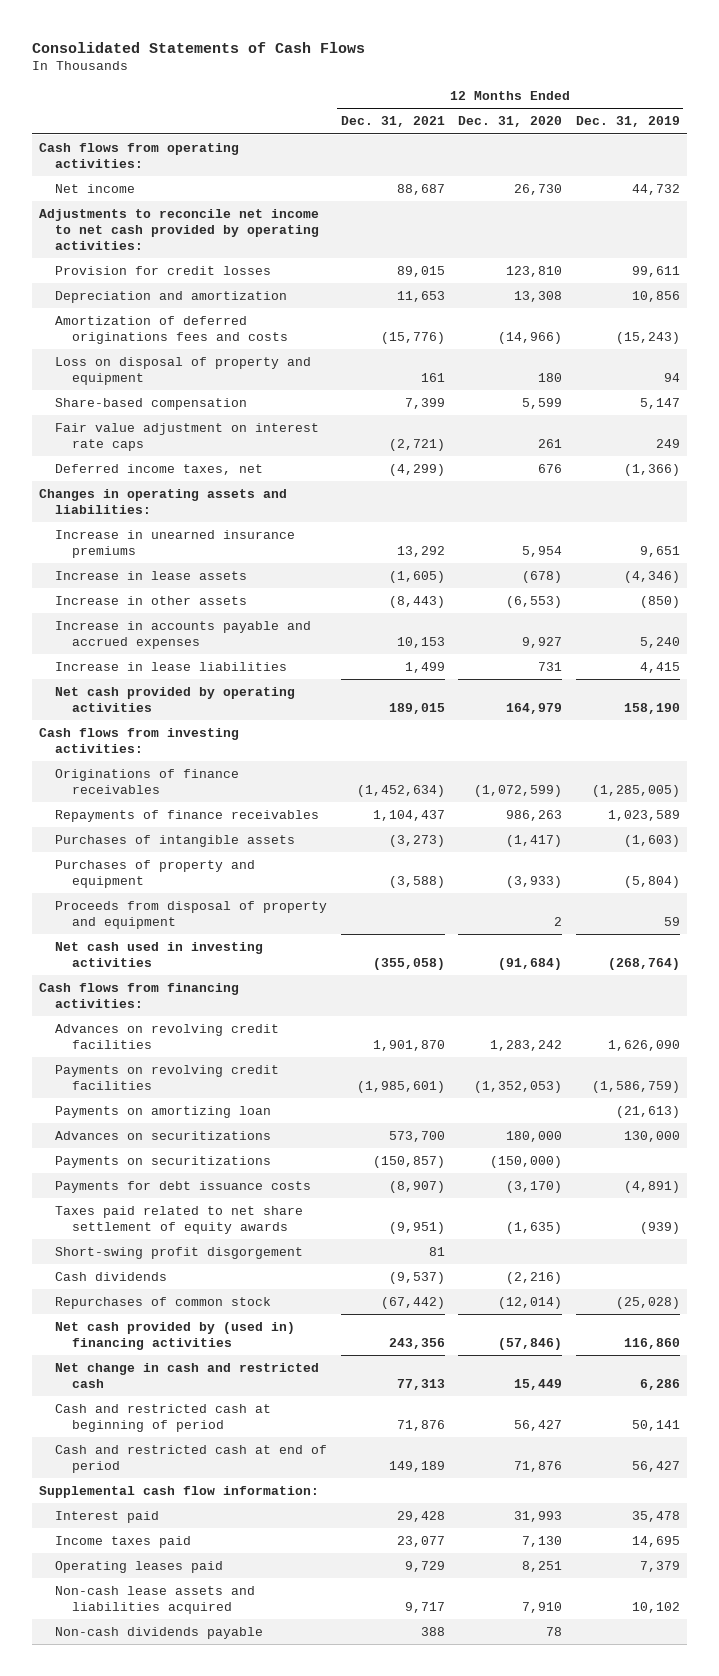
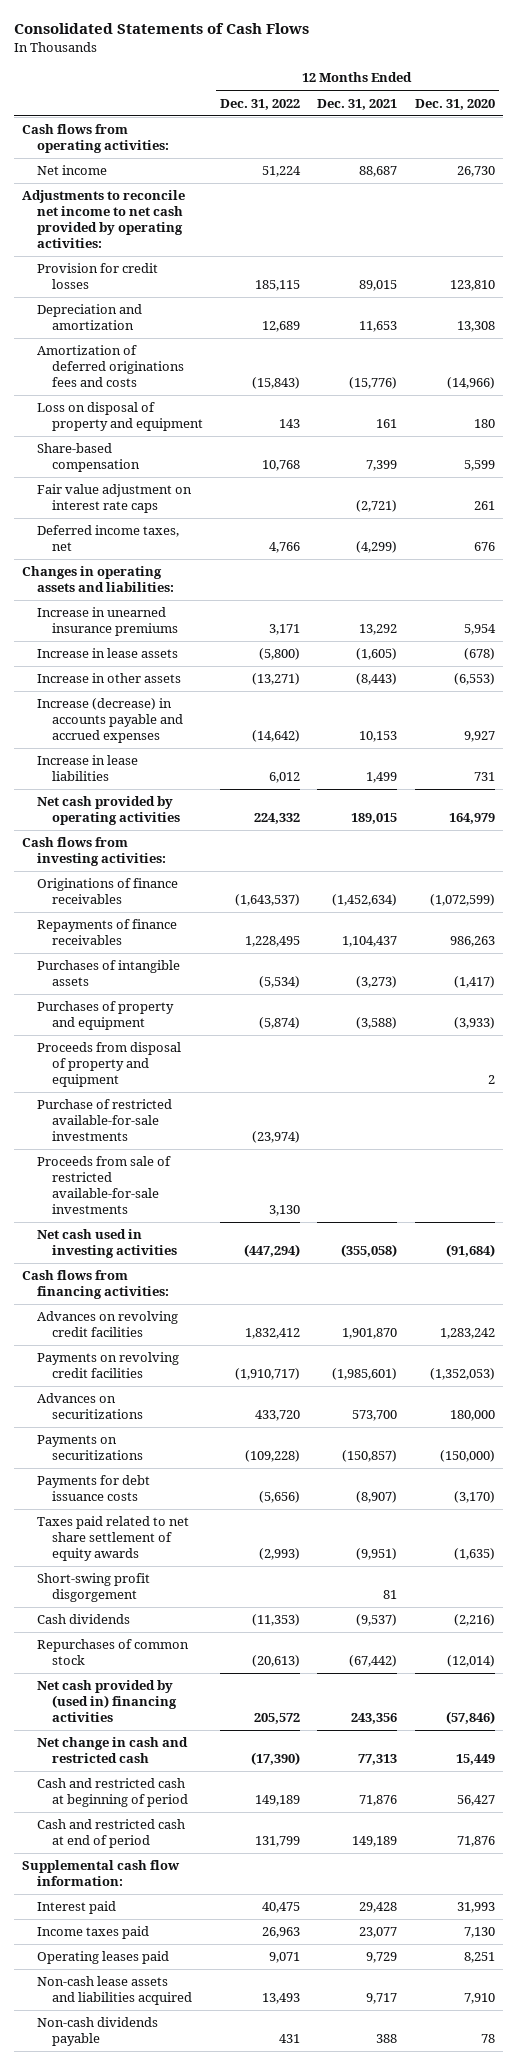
- | 12 Months Ended Dec. 31, 2021 | 12 Months Ended Dec. 31, 2020 | 12 Months Ended Dec. 31, 2019
+ | 12 Months Ended Dec. 31, 2022 | 12 Months Ended Dec. 31, 2021 | 12 Months Ended Dec. 31, 2020
- Increase in accounts payable and accrued expenses | 10,153 | 9,927 | 5,240
+ Increase (decrease) in accounts payable and accrued expenses | (14,642) | 10,153 | 9,927
+ Purchase of restricted available-for-sale investments | (23,974) | |
+ Proceeds from sale of restricted available-for-sale investments | 3,130 | |
- Payments on amortizing loan | | | (21,613)

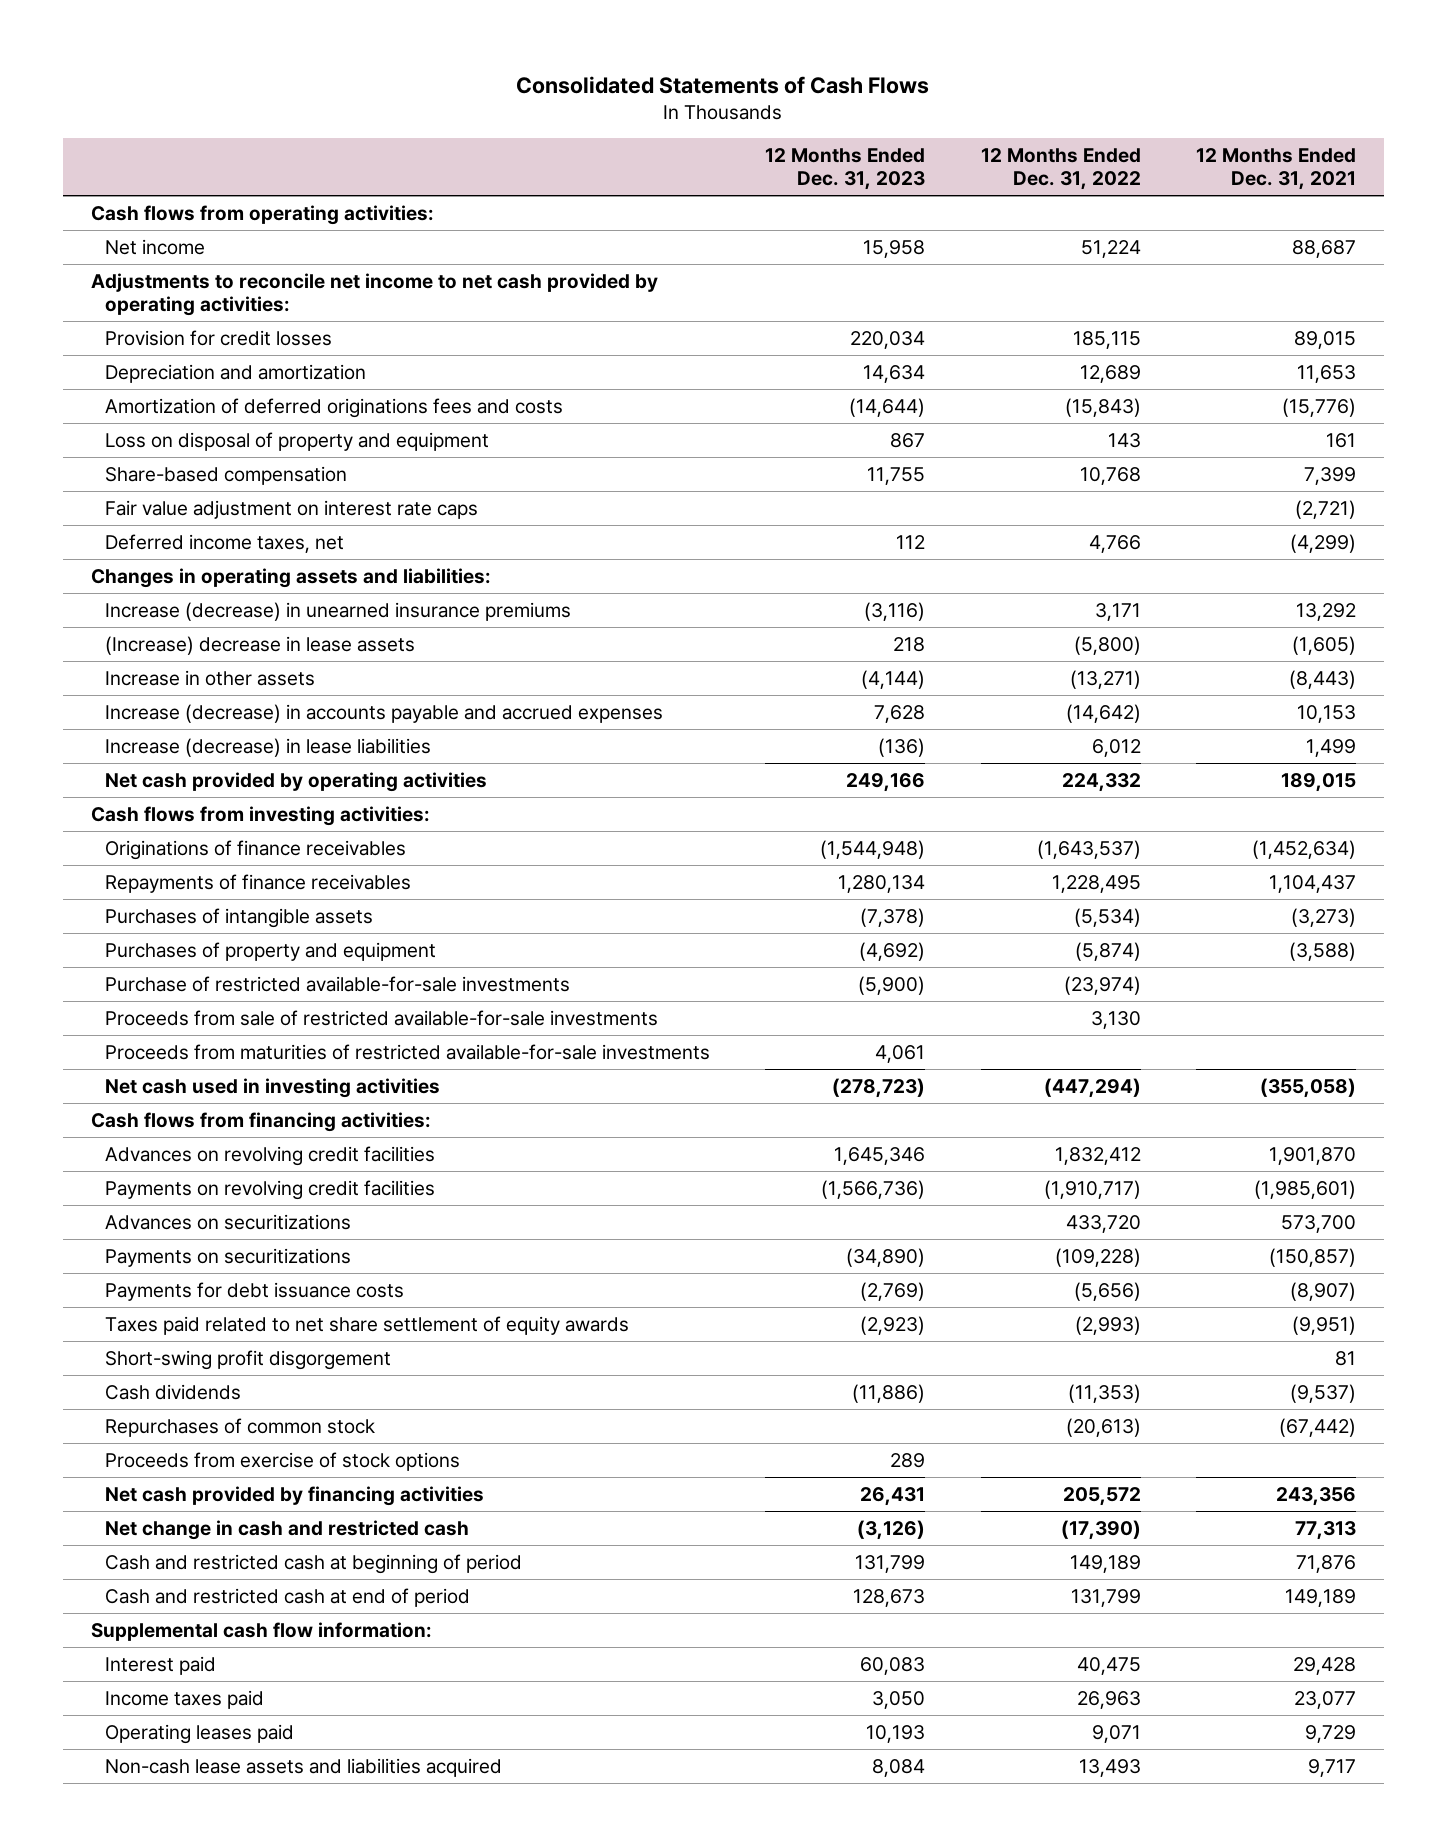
- | 12 Months Ended Dec. 31, 2022 | 12 Months Ended Dec. 31, 2021 | 12 Months Ended Dec. 31, 2020
+ | 12 Months Ended Dec. 31, 2023 | 12 Months Ended Dec. 31, 2022 | 12 Months Ended Dec. 31, 2021
- Increase in unearned insurance premiums | 3,171 | 13,292 | 5,954
- Increase in lease assets | (5,800) | (1,605) | (678)
+ Increase (decrease) in unearned insurance premiums | (3,116) | 3,171 | 13,292
+ (Increase) decrease in lease assets | 218 | (5,800) | (1,605)
- Increase in lease liabilities | 6,012 | 1,499 | 731
+ Increase (decrease) in lease liabilities | (136) | 6,012 | 1,499
- Proceeds from disposal of property and equipment | | | 2
+ Proceeds from maturities of restricted available-for-sale investments | 4,061 | |
- Net cash provided by (used in) financing activities | 205,572 | 243,356 | (57,846)
+ Proceeds from exercise of stock options | 289 | |
+ Net cash provided by financing activities | 26,431 | 205,572 | 243,356
- Non-cash dividends payable | 431 | 388 | 78

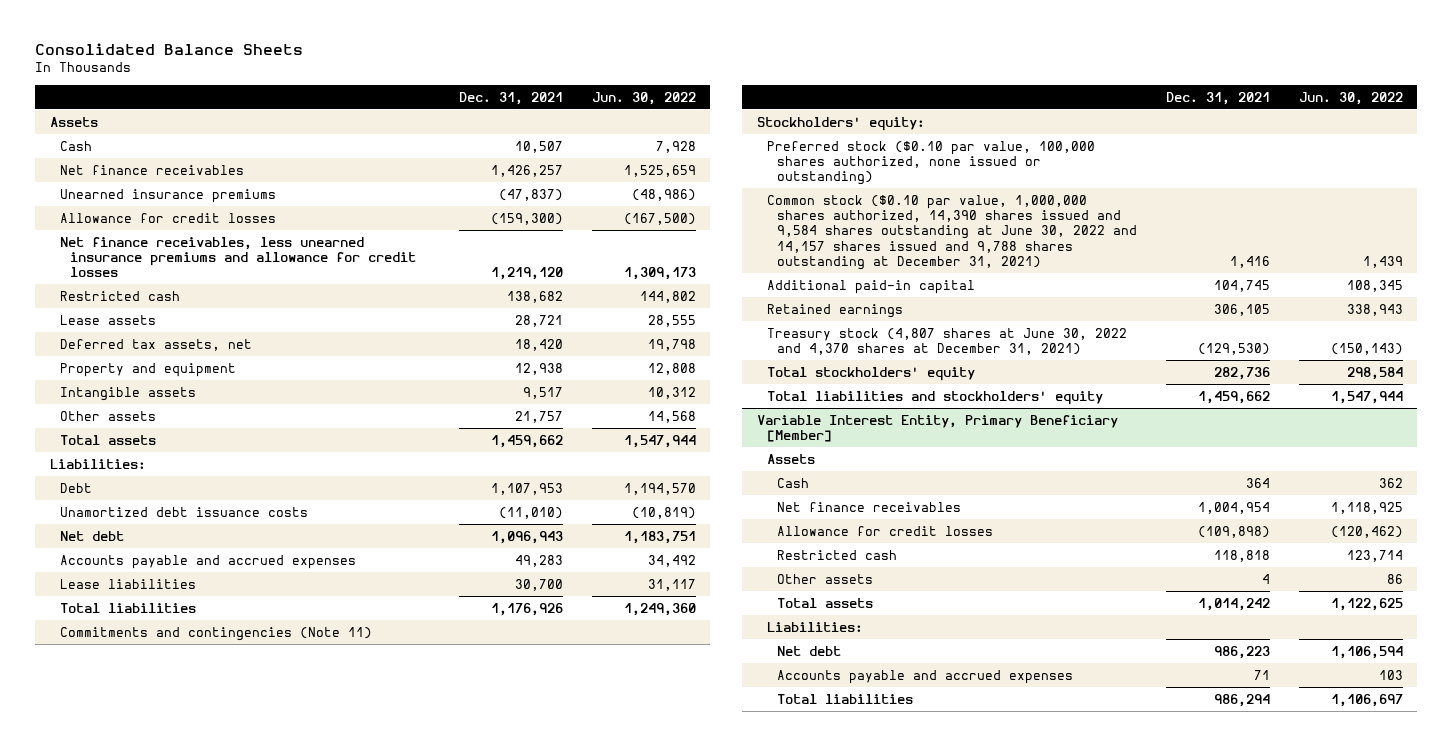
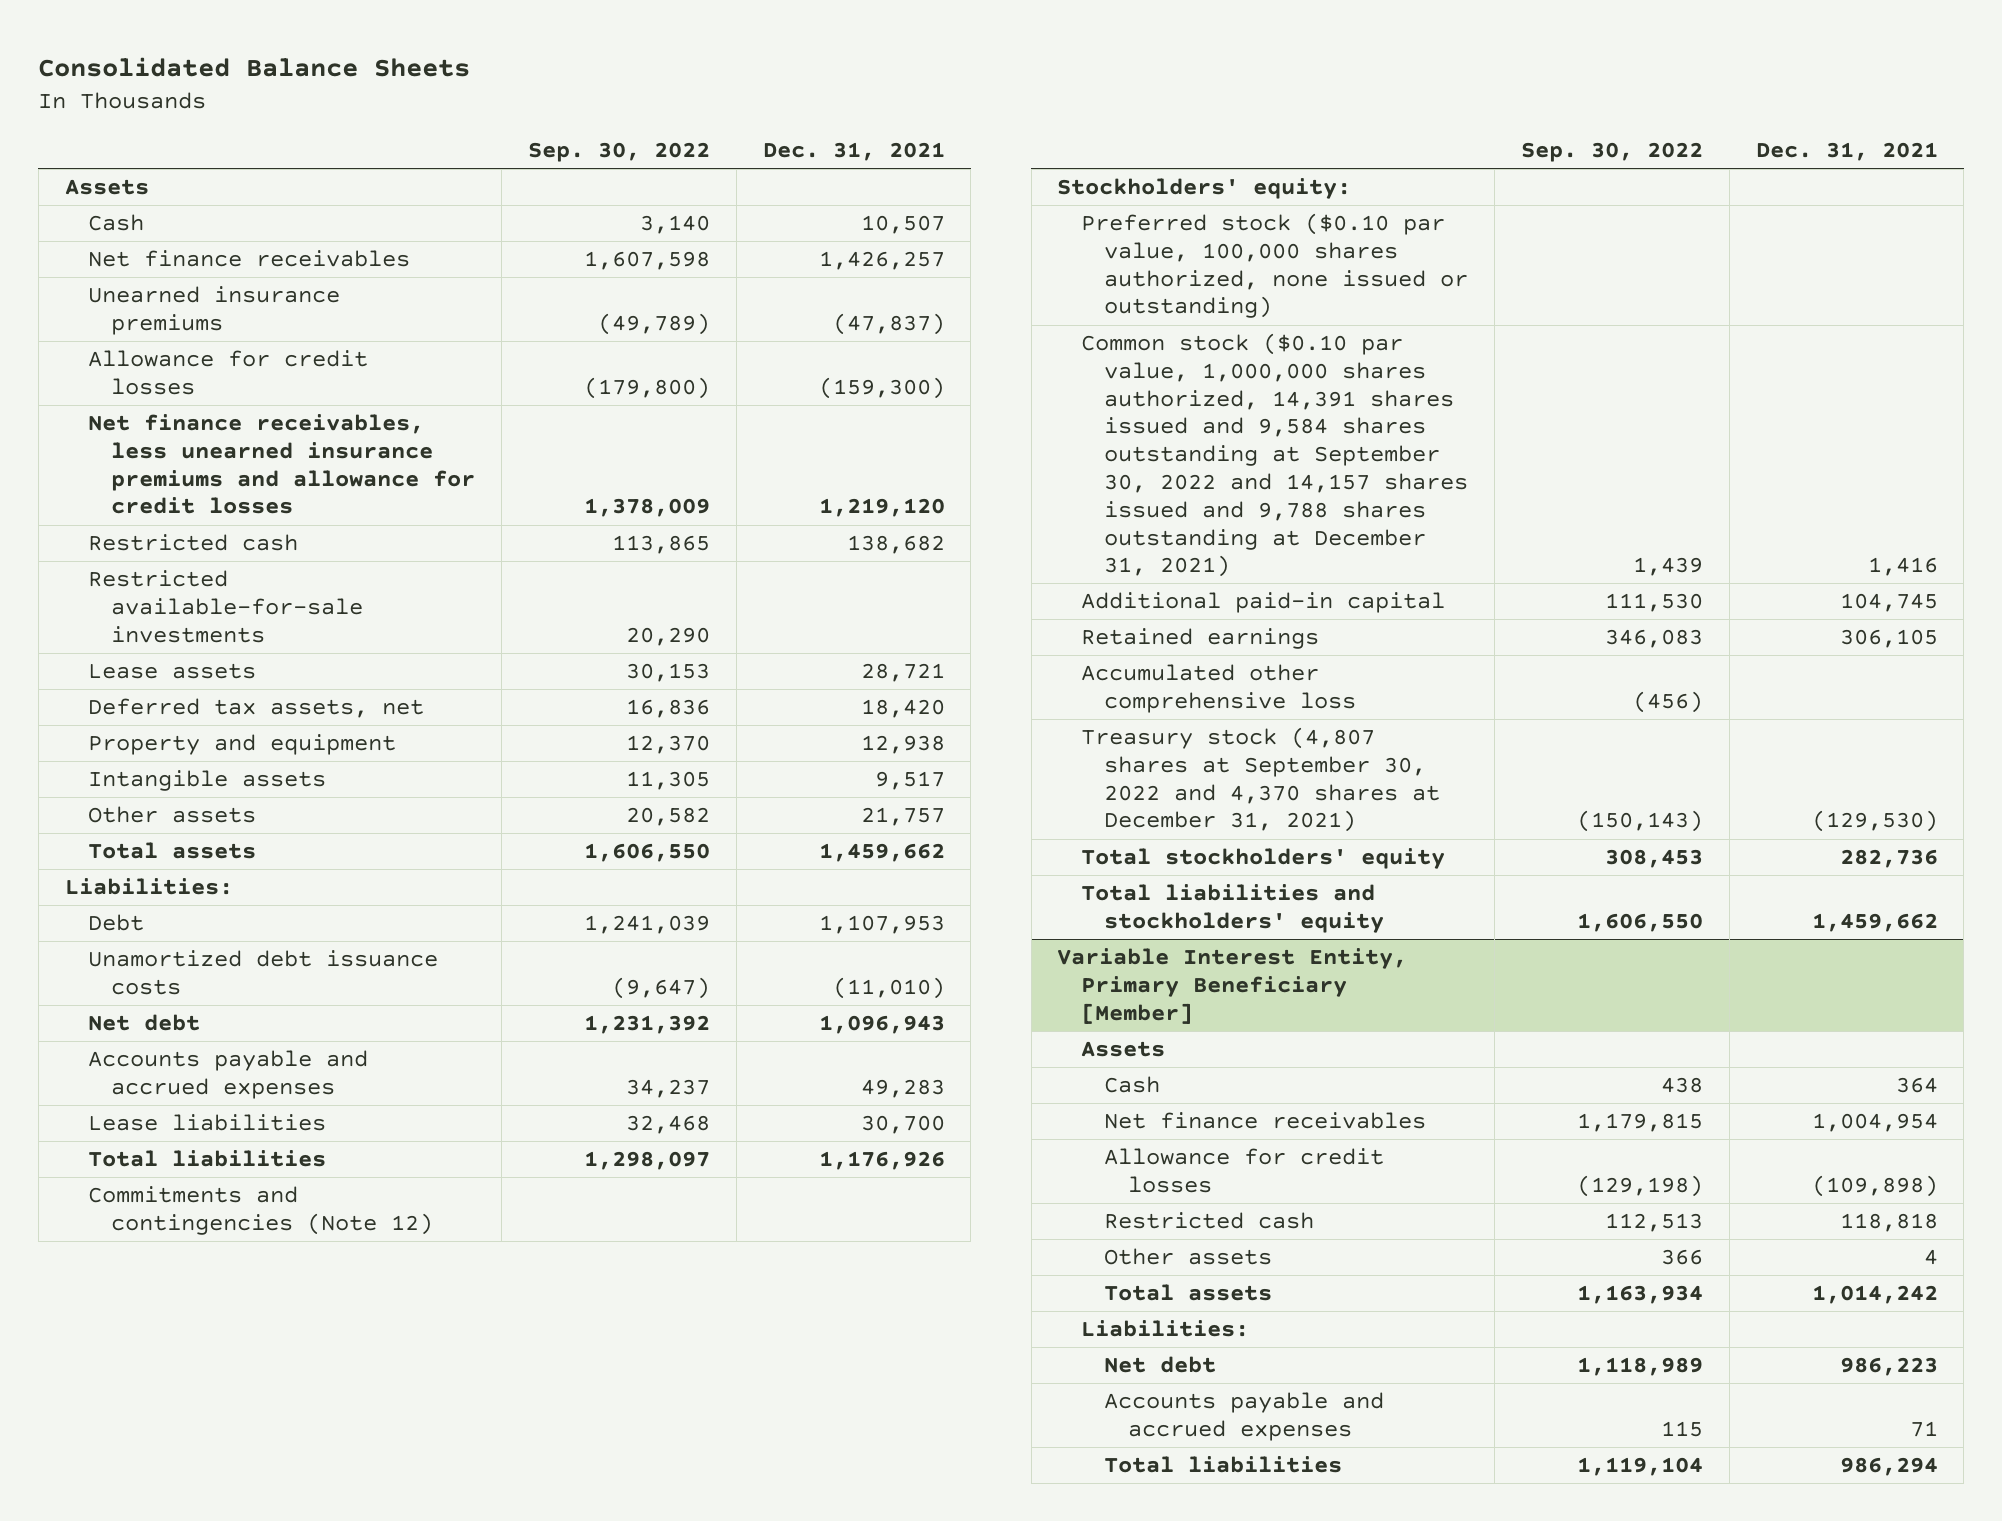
- | Dec. 31, 2021 | Jun. 30, 2022
+ | Sep. 30, 2022 | Dec. 31, 2021
+ Restricted available-for-sale investments | 20,290 |
- Commitments and contingencies (Note 11)
+ Commitments and contingencies (Note 12)
- Common stock ($0.10 par value, 1,000,000 shares authorized, 14,390 shares issued and 9,584 shares outstanding at June 30, 2022 and 14,157 shares issued and 9,788 shares outstanding at December 31, 2021) | 1,416 | 1,439
+ Common stock ($0.10 par value, 1,000,000 shares authorized, 14,391 shares issued and 9,584 shares outstanding at September 30, 2022 and 14,157 shares issued and 9,788 shares outstanding at December 31, 2021) | 1,439 | 1,416
- Treasury stock (4,807 shares at June 30, 2022 and 4,370 shares at December 31, 2021) | (129,530) | (150,143)
+ Accumulated other comprehensive loss | (456) |
+ Treasury stock (4,807 shares at September 30, 2022 and 4,370 shares at December 31, 2021) | (150,143) | (129,530)

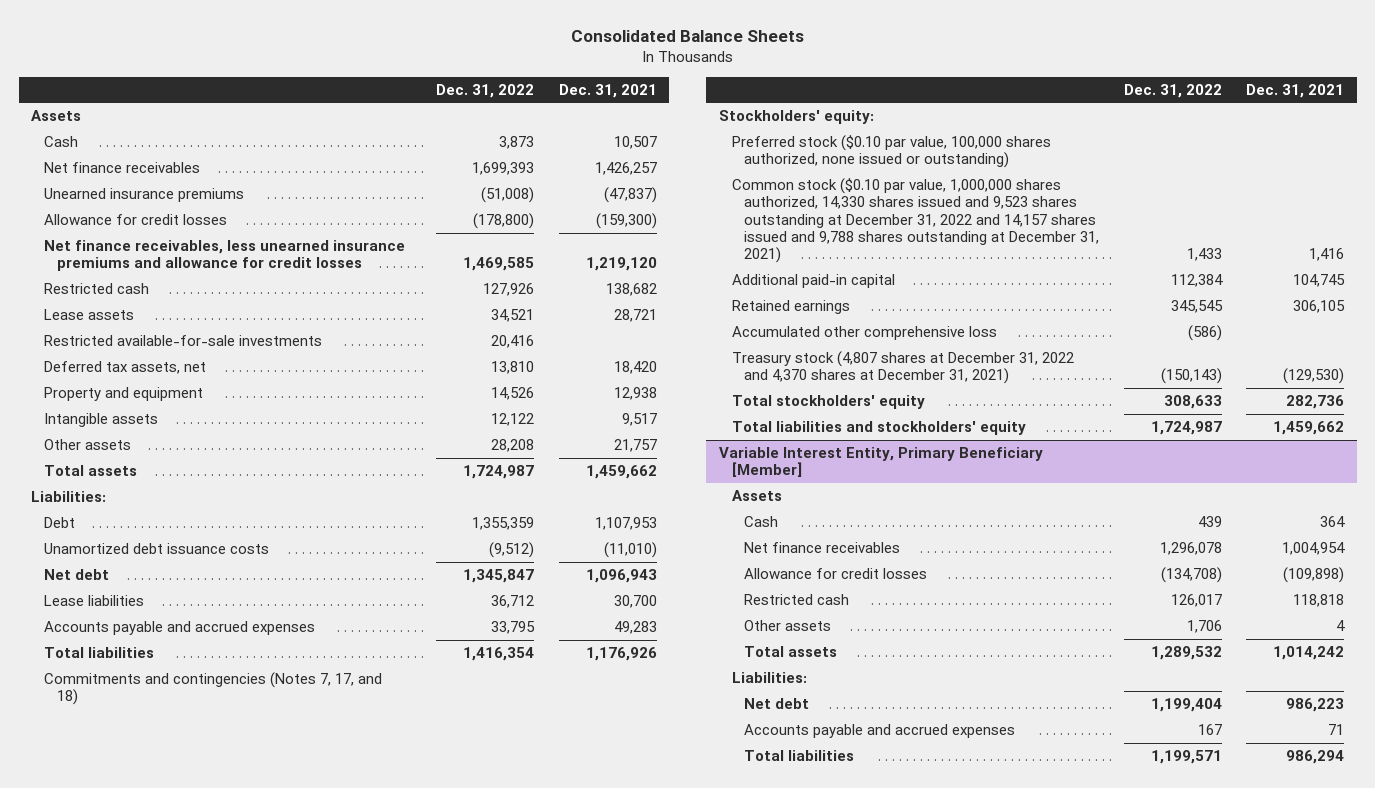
- | Sep. 30, 2022 | Dec. 31, 2021
+ | Dec. 31, 2022 | Dec. 31, 2021
moved down: Restricted available-for-sale investments | 20,416 |
moved down: Accounts payable and accrued expenses | 33,795 | 49,283
- Commitments and contingencies (Note 12)
+ Commitments and contingencies (Notes 7, 17, and 18)
- Common stock ($0.10 par value, 1,000,000 shares authorized, 14,391 shares issued and 9,584 shares outstanding at September 30, 2022 and 14,157 shares issued and 9,788 shares outstanding at December 31, 2021) | 1,439 | 1,416
+ Common stock ($0.10 par value, 1,000,000 shares authorized, 14,330 shares issued and 9,523 shares outstanding at December 31, 2022 and 14,157 shares issued and 9,788 shares outstanding at December 31, 2021) | 1,433 | 1,416
- Treasury stock (4,807 shares at September 30, 2022 and 4,370 shares at December 31, 2021) | (150,143) | (129,530)
+ Treasury stock (4,807 shares at December 31, 2022 and 4,370 shares at December 31, 2021) | (150,143) | (129,530)

